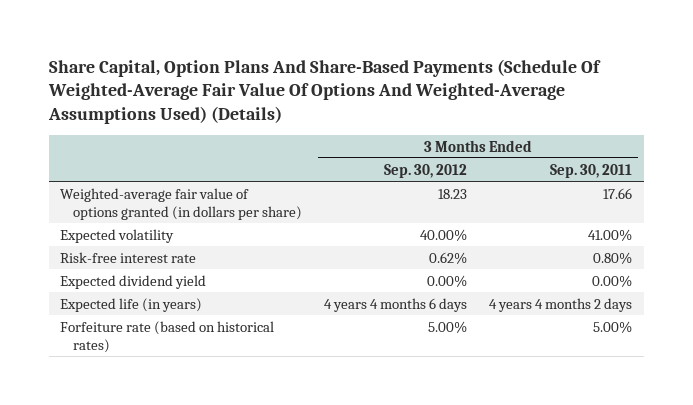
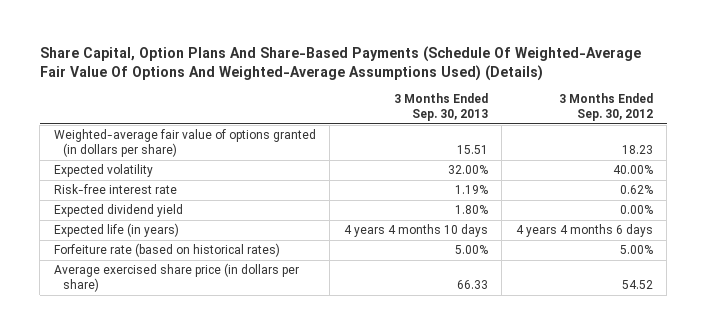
- | 3 Months Ended Sep. 30, 2012 | 3 Months Ended Sep. 30, 2011
+ | 3 Months Ended Sep. 30, 2013 | 3 Months Ended Sep. 30, 2012
+ Average exercised share price (in dollars per share) | 66.33 | 54.52

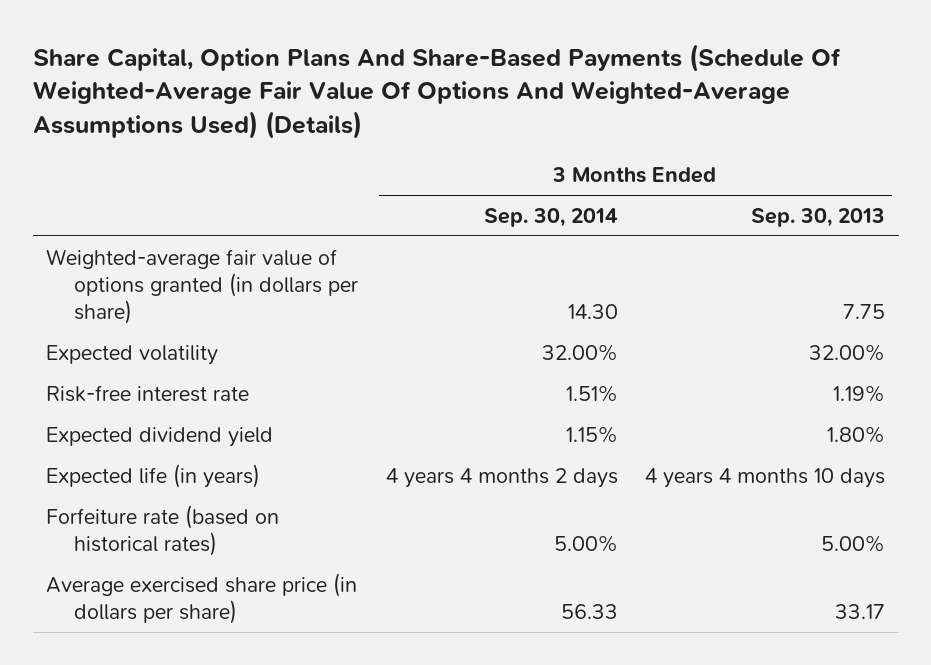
- | 3 Months Ended Sep. 30, 2013 | 3 Months Ended Sep. 30, 2012
+ | 3 Months Ended Sep. 30, 2014 | 3 Months Ended Sep. 30, 2013
- Weighted-average fair value of options granted (in dollars per share) | 15.51 | 18.23
+ Weighted-average fair value of options granted (in dollars per share) | 14.30 | 7.75
- Average exercised share price (in dollars per share) | 66.33 | 54.52
+ Average exercised share price (in dollars per share) | 56.33 | 33.17

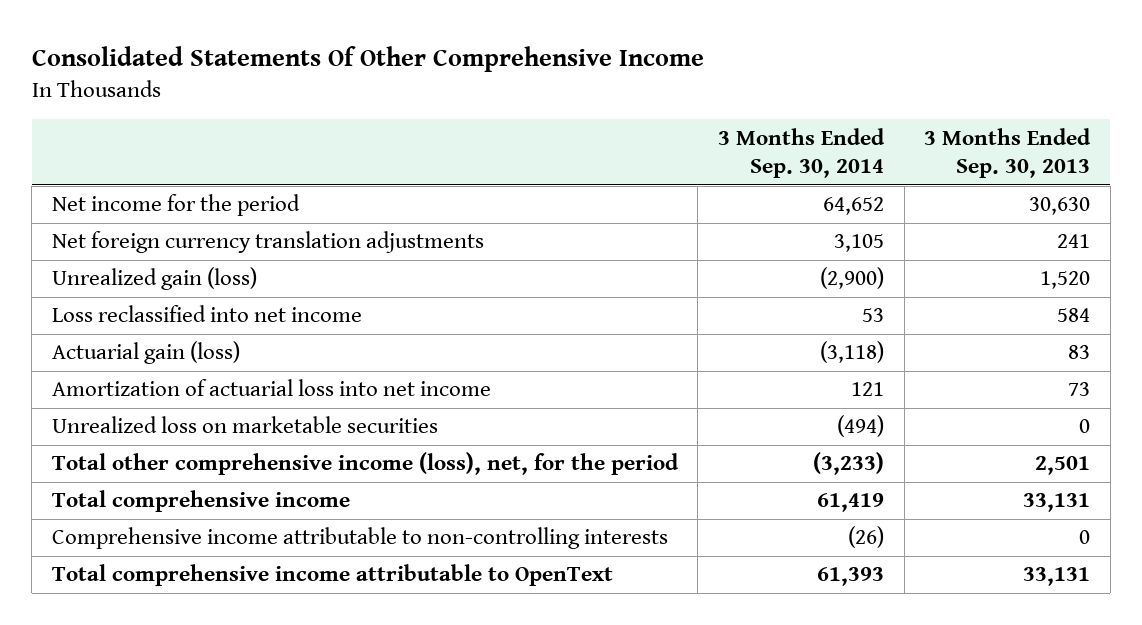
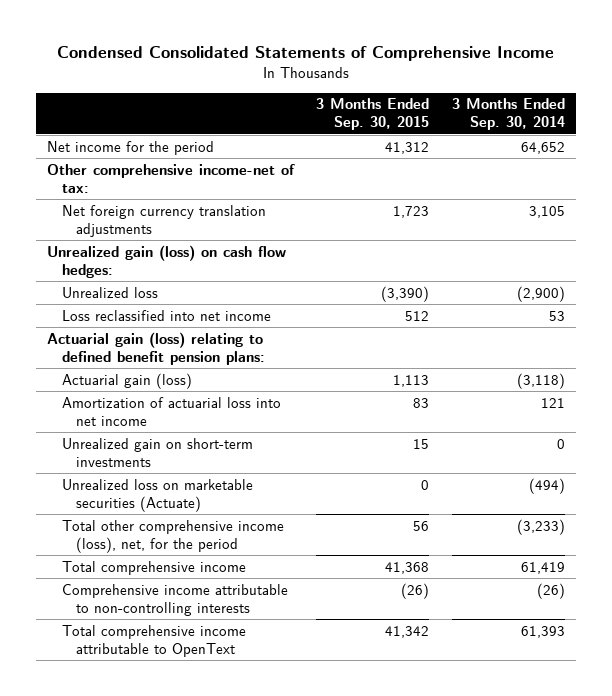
- Consolidated Statements Of Other Comprehensive Income
+ Condensed Consolidated Statements of Comprehensive Income
- | 3 Months Ended Sep. 30, 2014 | 3 Months Ended Sep. 30, 2013
+ | 3 Months Ended Sep. 30, 2015 | 3 Months Ended Sep. 30, 2014
+ Other comprehensive income-net of tax:
- Unrealized gain (loss) | (2,900) | 1,520
+ Unrealized gain (loss) on cash flow hedges:
+ Unrealized loss | (3,390) | (2,900)
+ Actuarial gain (loss) relating to defined benefit pension plans:
- Unrealized loss on marketable securities | (494) | 0
+ Unrealized gain on short-term investments | 15 | 0
+ Unrealized loss on marketable securities (Actuate) | 0 | (494)

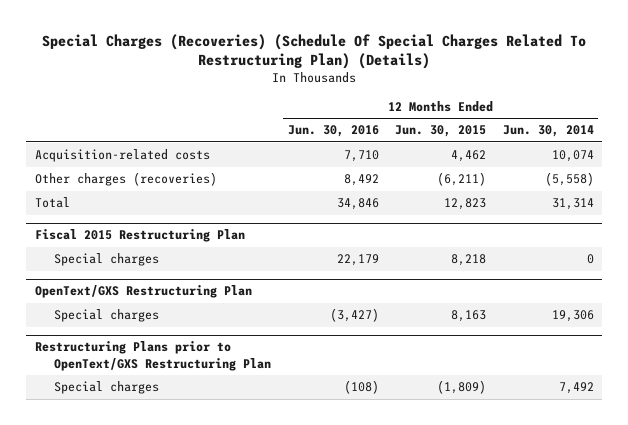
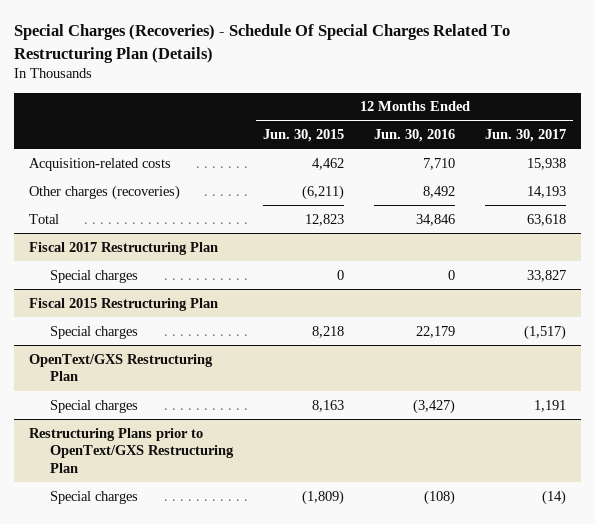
- Special Charges (Recoveries) (Schedule Of Special Charges Related To Restructuring Plan) (Details)
+ Special Charges (Recoveries) - Schedule Of Special Charges Related To Restructuring Plan (Details)
- | 12 Months Ended Jun. 30, 2016 | 12 Months Ended Jun. 30, 2015 | 12 Months Ended Jun. 30, 2014
+ | 12 Months Ended Jun. 30, 2015 | 12 Months Ended Jun. 30, 2016 | 12 Months Ended Jun. 30, 2017
+ Fiscal 2017 Restructuring Plan
+ Special charges | 0 | 0 | 33,827

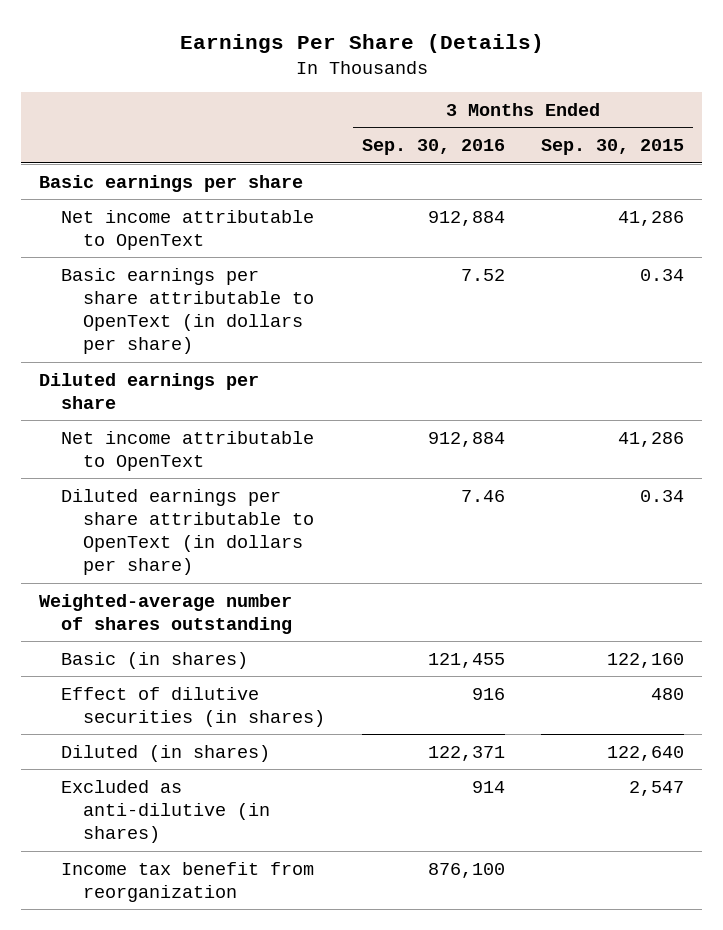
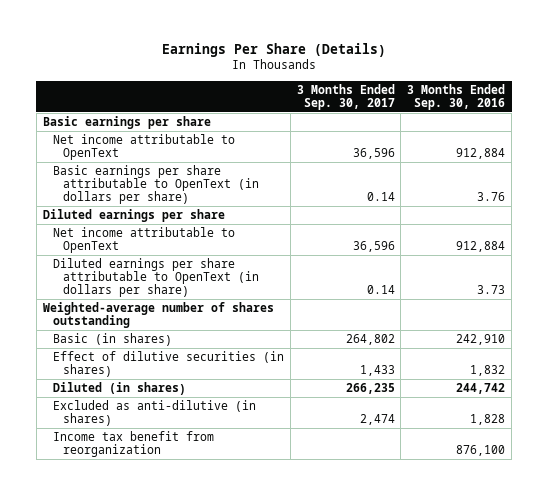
- | 3 Months Ended Sep. 30, 2016 | 3 Months Ended Sep. 30, 2015
+ | 3 Months Ended Sep. 30, 2017 | 3 Months Ended Sep. 30, 2016
- Basic earnings per share attributable to OpenText (in dollars per share) | 7.52 | 0.34
+ Basic earnings per share attributable to OpenText (in dollars per share) | 0.14 | 3.76
- Diluted earnings per share attributable to OpenText (in dollars per share) | 7.46 | 0.34
+ Diluted earnings per share attributable to OpenText (in dollars per share) | 0.14 | 3.73
- Basic (in shares) | 121,455 | 122,160
- Effect of dilutive securities (in shares) | 916 | 480
- Diluted (in shares) | 122,371 | 122,640
- Excluded as anti-dilutive (in shares) | 914 | 2,547
+ Basic (in shares) | 264,802 | 242,910
+ Effect of dilutive securities (in shares) | 1,433 | 1,832
+ Diluted (in shares) | 266,235 | 244,742
+ Excluded as anti-dilutive (in shares) | 2,474 | 1,828

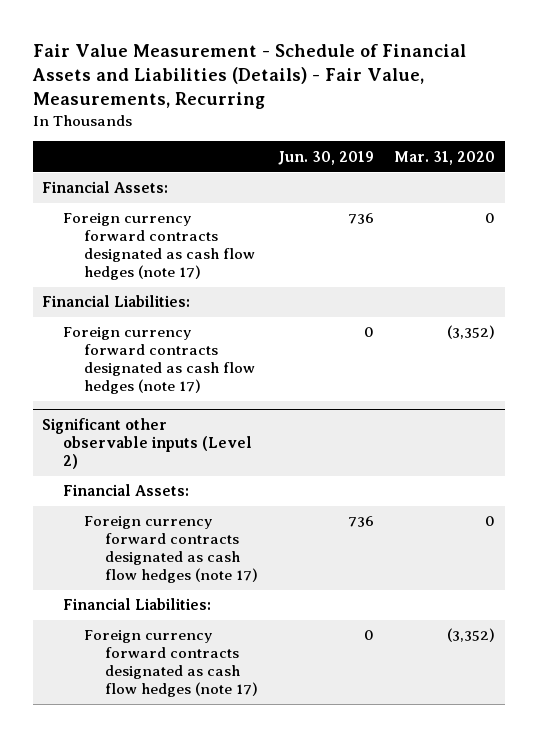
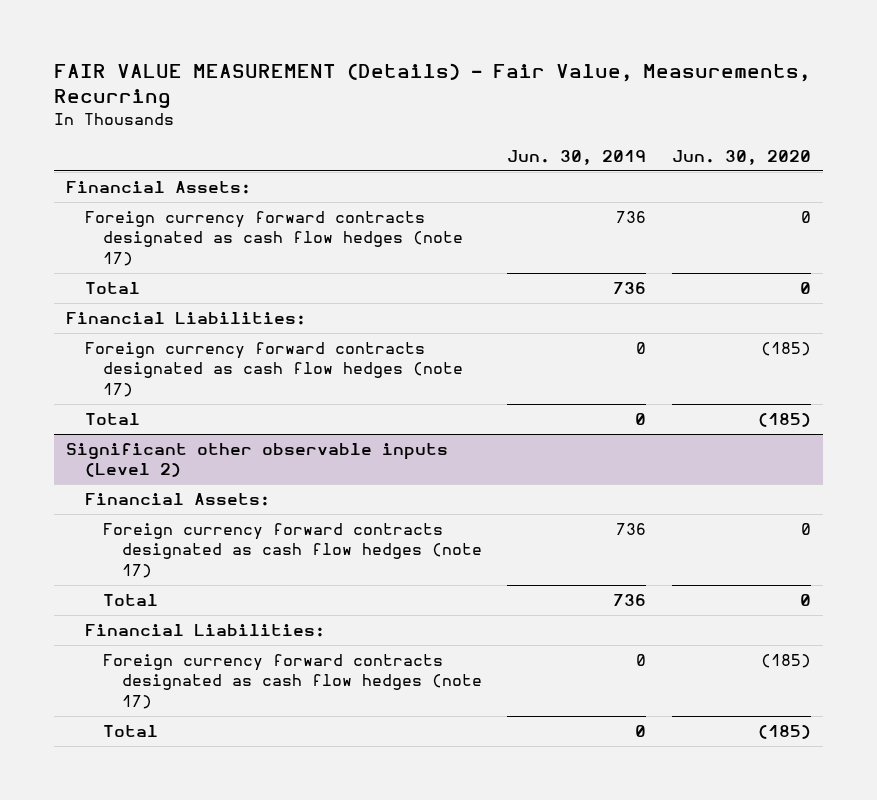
- Fair Value Measurement - Schedule of Financial Assets and Liabilities (Details) - Fair Value, Measurements, Recurring
+ FAIR VALUE MEASUREMENT (Details) - Fair Value, Measurements, Recurring
- | Jun. 30, 2019 | Mar. 31, 2020
+ | Jun. 30, 2019 | Jun. 30, 2020
+ Total | 736 | 0
+ Total | 0 | (185)
@ Significant other observable inputs (Level 2)
+ Total | 736 | 0
+ Total | 0 | (185)

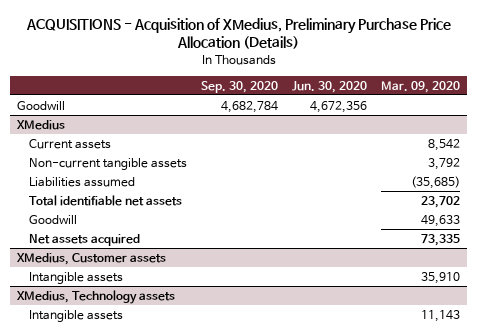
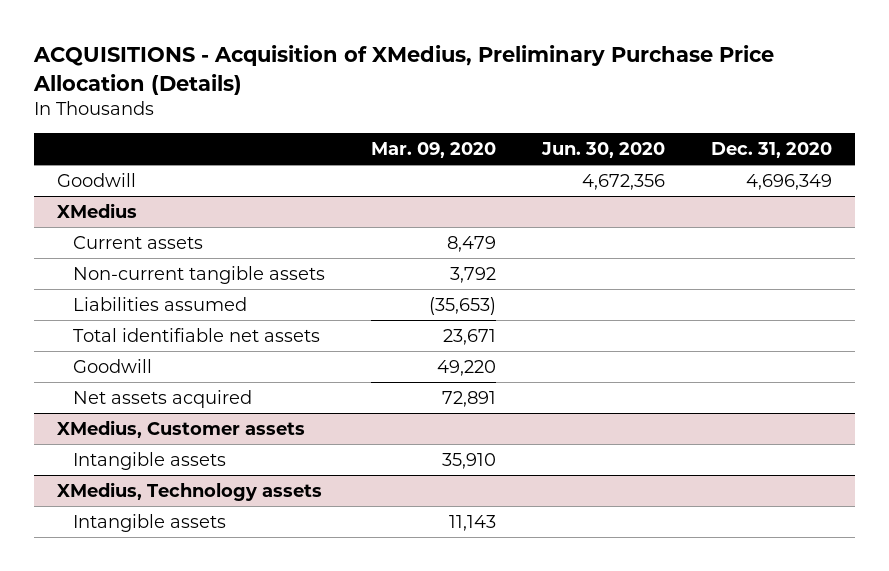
- | Sep. 30, 2020 | Jun. 30, 2020 | Mar. 09, 2020
+ | Mar. 09, 2020 | Jun. 30, 2020 | Dec. 31, 2020
@ XMedius
- Current assets | | | 8,542
+ Current assets | 8,479 | |
- Liabilities assumed | | | (35,685)
- Total identifiable net assets | | | 23,702
- Goodwill | | | 49,633
- Net assets acquired | | | 73,335
+ Liabilities assumed | (35,653) | |
+ Total identifiable net assets | 23,671 | |
+ Goodwill | 49,220 | |
+ Net assets acquired | 72,891 | |

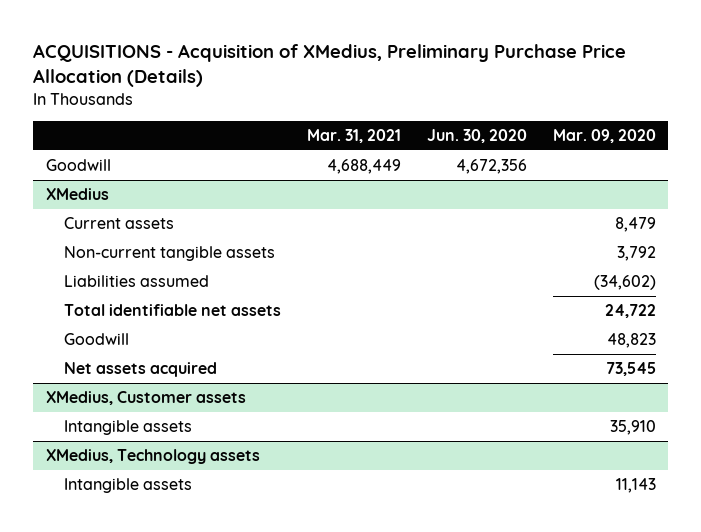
- | Mar. 09, 2020 | Jun. 30, 2020 | Dec. 31, 2020
+ | Mar. 31, 2021 | Jun. 30, 2020 | Mar. 09, 2020
@ XMedius
- Liabilities assumed | (35,653) | |
- Total identifiable net assets | 23,671 | |
- Goodwill | 49,220 | |
- Net assets acquired | 72,891 | |
+ Liabilities assumed | | | (34,602)
+ Total identifiable net assets | | | 24,722
+ Goodwill | | | 48,823
+ Net assets acquired | | | 73,545

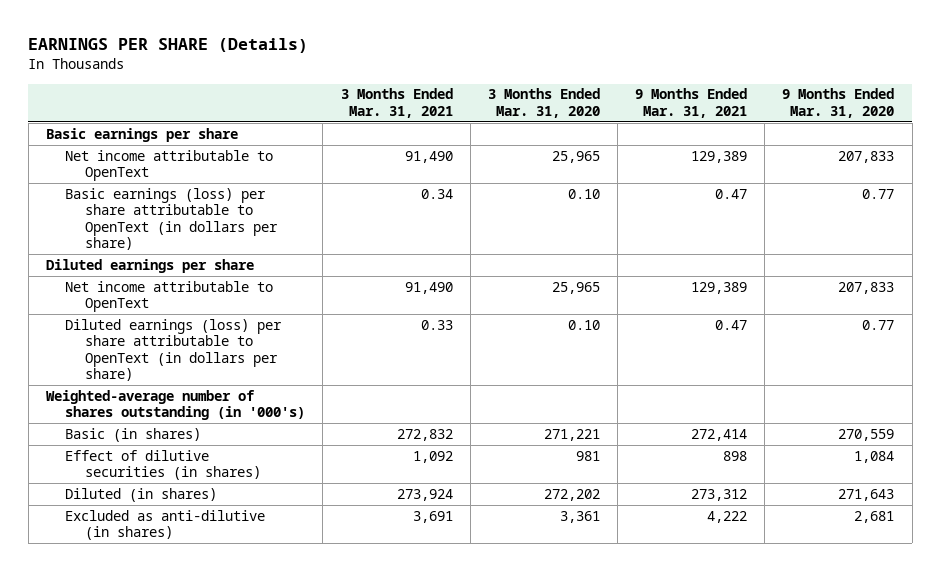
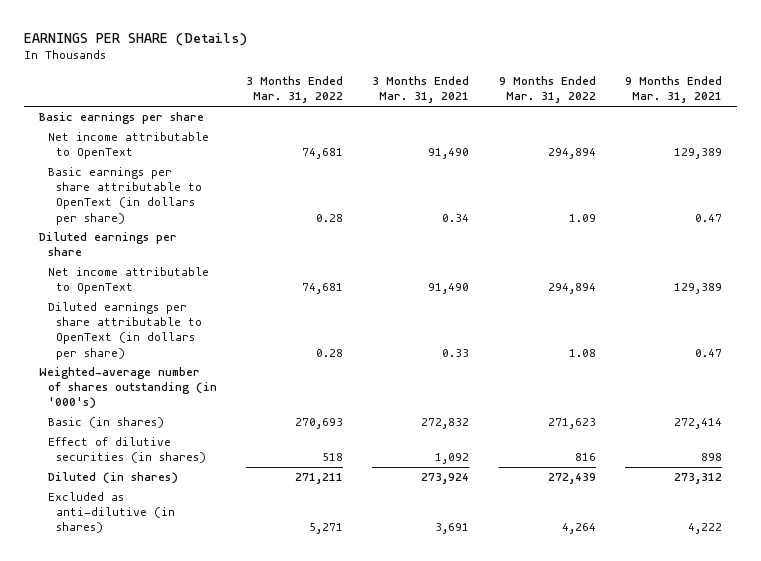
- | 3 Months Ended Mar. 31, 2021 | 3 Months Ended Mar. 31, 2020 | 9 Months Ended Mar. 31, 2021 | 9 Months Ended Mar. 31, 2020
+ | 3 Months Ended Mar. 31, 2022 | 3 Months Ended Mar. 31, 2021 | 9 Months Ended Mar. 31, 2022 | 9 Months Ended Mar. 31, 2021
- Basic earnings (loss) per share attributable to OpenText (in dollars per share) | 0.34 | 0.10 | 0.47 | 0.77
+ Basic earnings per share attributable to OpenText (in dollars per share) | 0.28 | 0.34 | 1.09 | 0.47
- Diluted earnings (loss) per share attributable to OpenText (in dollars per share) | 0.33 | 0.10 | 0.47 | 0.77
+ Diluted earnings per share attributable to OpenText (in dollars per share) | 0.28 | 0.33 | 1.08 | 0.47

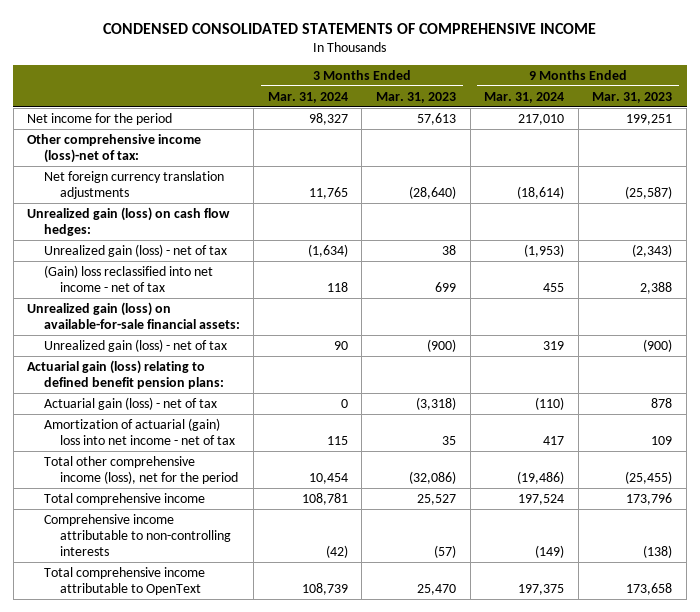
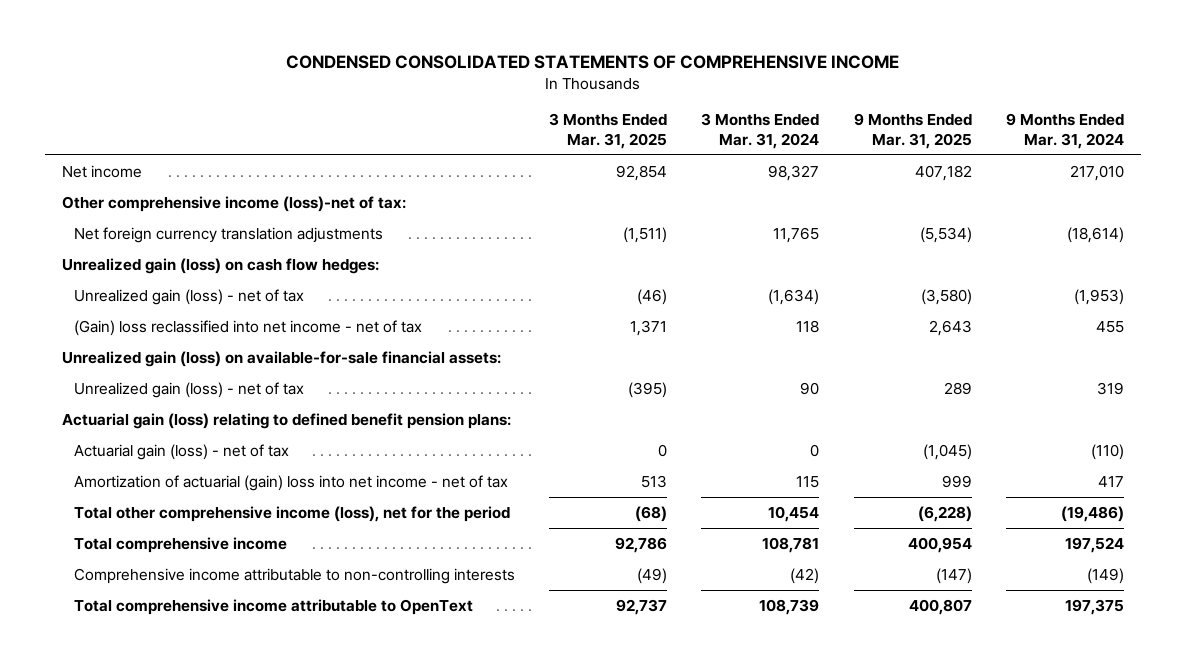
- | 3 Months Ended Mar. 31, 2024 | 3 Months Ended Mar. 31, 2023 | 9 Months Ended Mar. 31, 2024 | 9 Months Ended Mar. 31, 2023
+ | 3 Months Ended Mar. 31, 2025 | 3 Months Ended Mar. 31, 2024 | 9 Months Ended Mar. 31, 2025 | 9 Months Ended Mar. 31, 2024
- Net income for the period | 98,327 | 57,613 | 217,010 | 199,251
+ Net income | 92,854 | 98,327 | 407,182 | 217,010

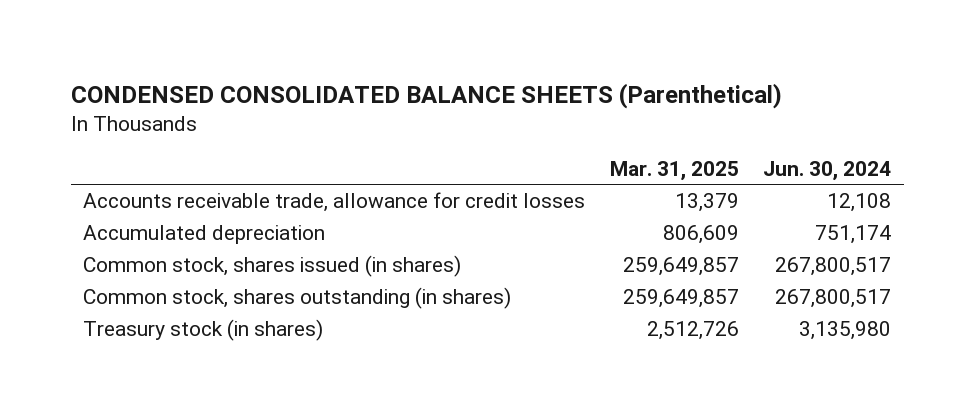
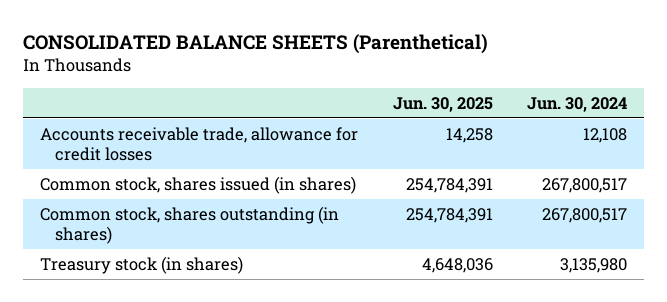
- CONDENSED CONSOLIDATED BALANCE SHEETS (Parenthetical)
+ CONSOLIDATED BALANCE SHEETS (Parenthetical)
- | Mar. 31, 2025 | Jun. 30, 2024
+ | Jun. 30, 2025 | Jun. 30, 2024
- Accumulated depreciation | 806,609 | 751,174

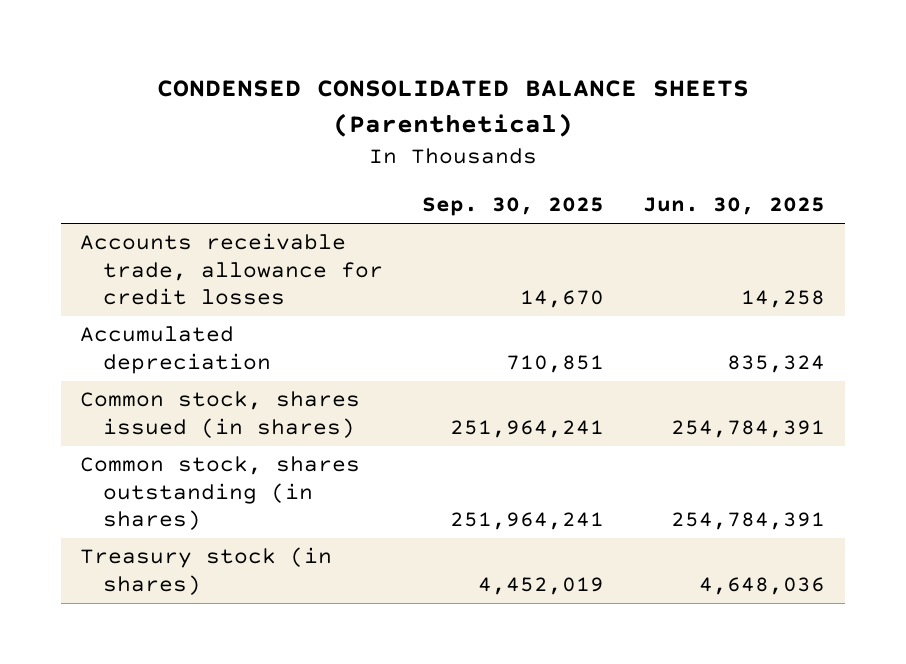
- CONSOLIDATED BALANCE SHEETS (Parenthetical)
+ CONDENSED CONSOLIDATED BALANCE SHEETS (Parenthetical)
- | Jun. 30, 2025 | Jun. 30, 2024
+ | Sep. 30, 2025 | Jun. 30, 2025
+ Accumulated depreciation | 710,851 | 835,324

